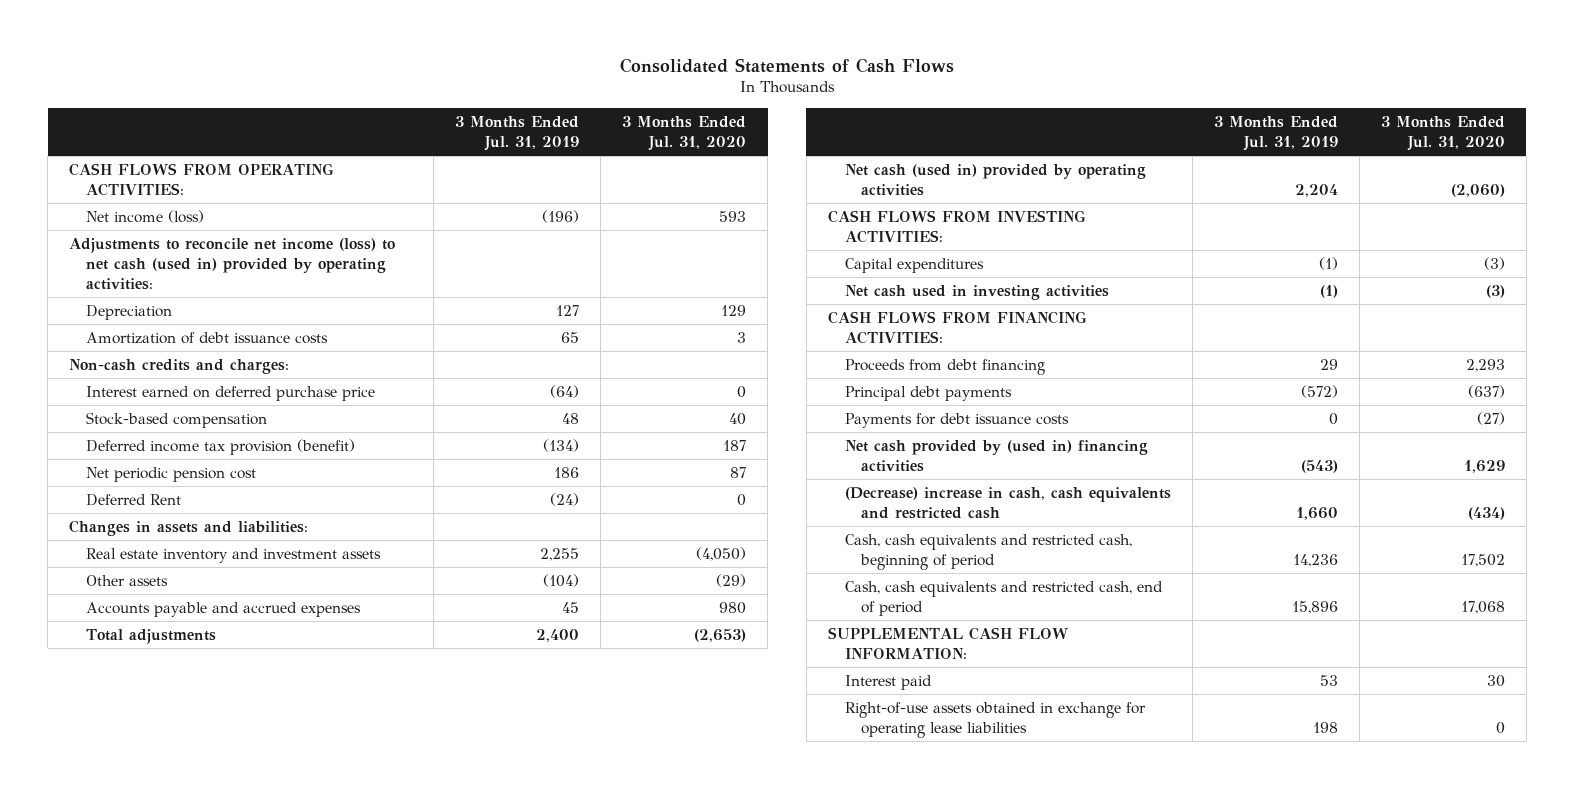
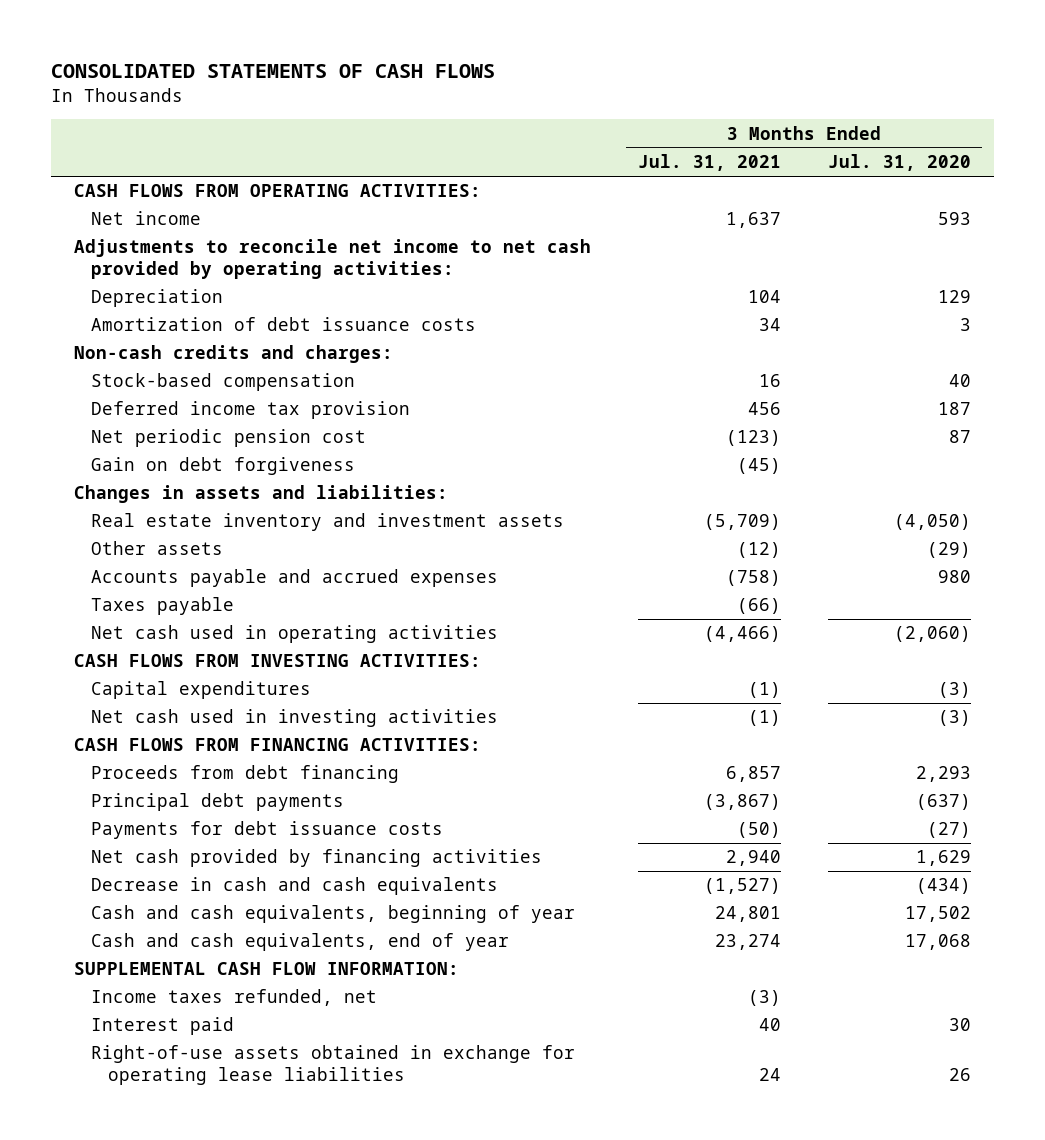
- Consolidated Statements of Cash Flows
+ CONSOLIDATED STATEMENTS OF CASH FLOWS
- | 3 Months Ended Jul. 31, 2019 | 3 Months Ended Jul. 31, 2020
+ | 3 Months Ended Jul. 31, 2021 | 3 Months Ended Jul. 31, 2020
- Net income (loss) | (196) | 593
- Adjustments to reconcile net income (loss) to net cash (used in) provided by operating activities:
+ Net income | 1,637 | 593
+ Adjustments to reconcile net income to net cash provided by operating activities:
- Interest earned on deferred purchase price | (64) | 0
- Deferred income tax provision (benefit) | (134) | 187
+ Deferred income tax provision | 456 | 187
- Deferred Rent | (24) | 0
+ Gain on debt forgiveness | (45) |
- Total adjustments | 2,400 | (2,653)
- Net cash (used in) provided by operating activities | 2,204 | (2,060)
+ Taxes payable | (66) |
+ Net cash used in operating activities | (4,466) | (2,060)
- Net cash provided by (used in) financing activities | (543) | 1,629
- (Decrease) increase in cash, cash equivalents and restricted cash | 1,660 | (434)
- Cash, cash equivalents and restricted cash, beginning of period | 14,236 | 17,502
- Cash, cash equivalents and restricted cash, end of period | 15,896 | 17,068
+ Net cash provided by financing activities | 2,940 | 1,629
+ Decrease in cash and cash equivalents | (1,527) | (434)
+ Cash and cash equivalents, beginning of year | 24,801 | 17,502
+ Cash and cash equivalents, end of year | 23,274 | 17,068
+ Income taxes refunded, net | (3) |
- Right-of-use assets obtained in exchange for operating lease liabilities | 198 | 0
+ Right-of-use assets obtained in exchange for operating lease liabilities | 24 | 26

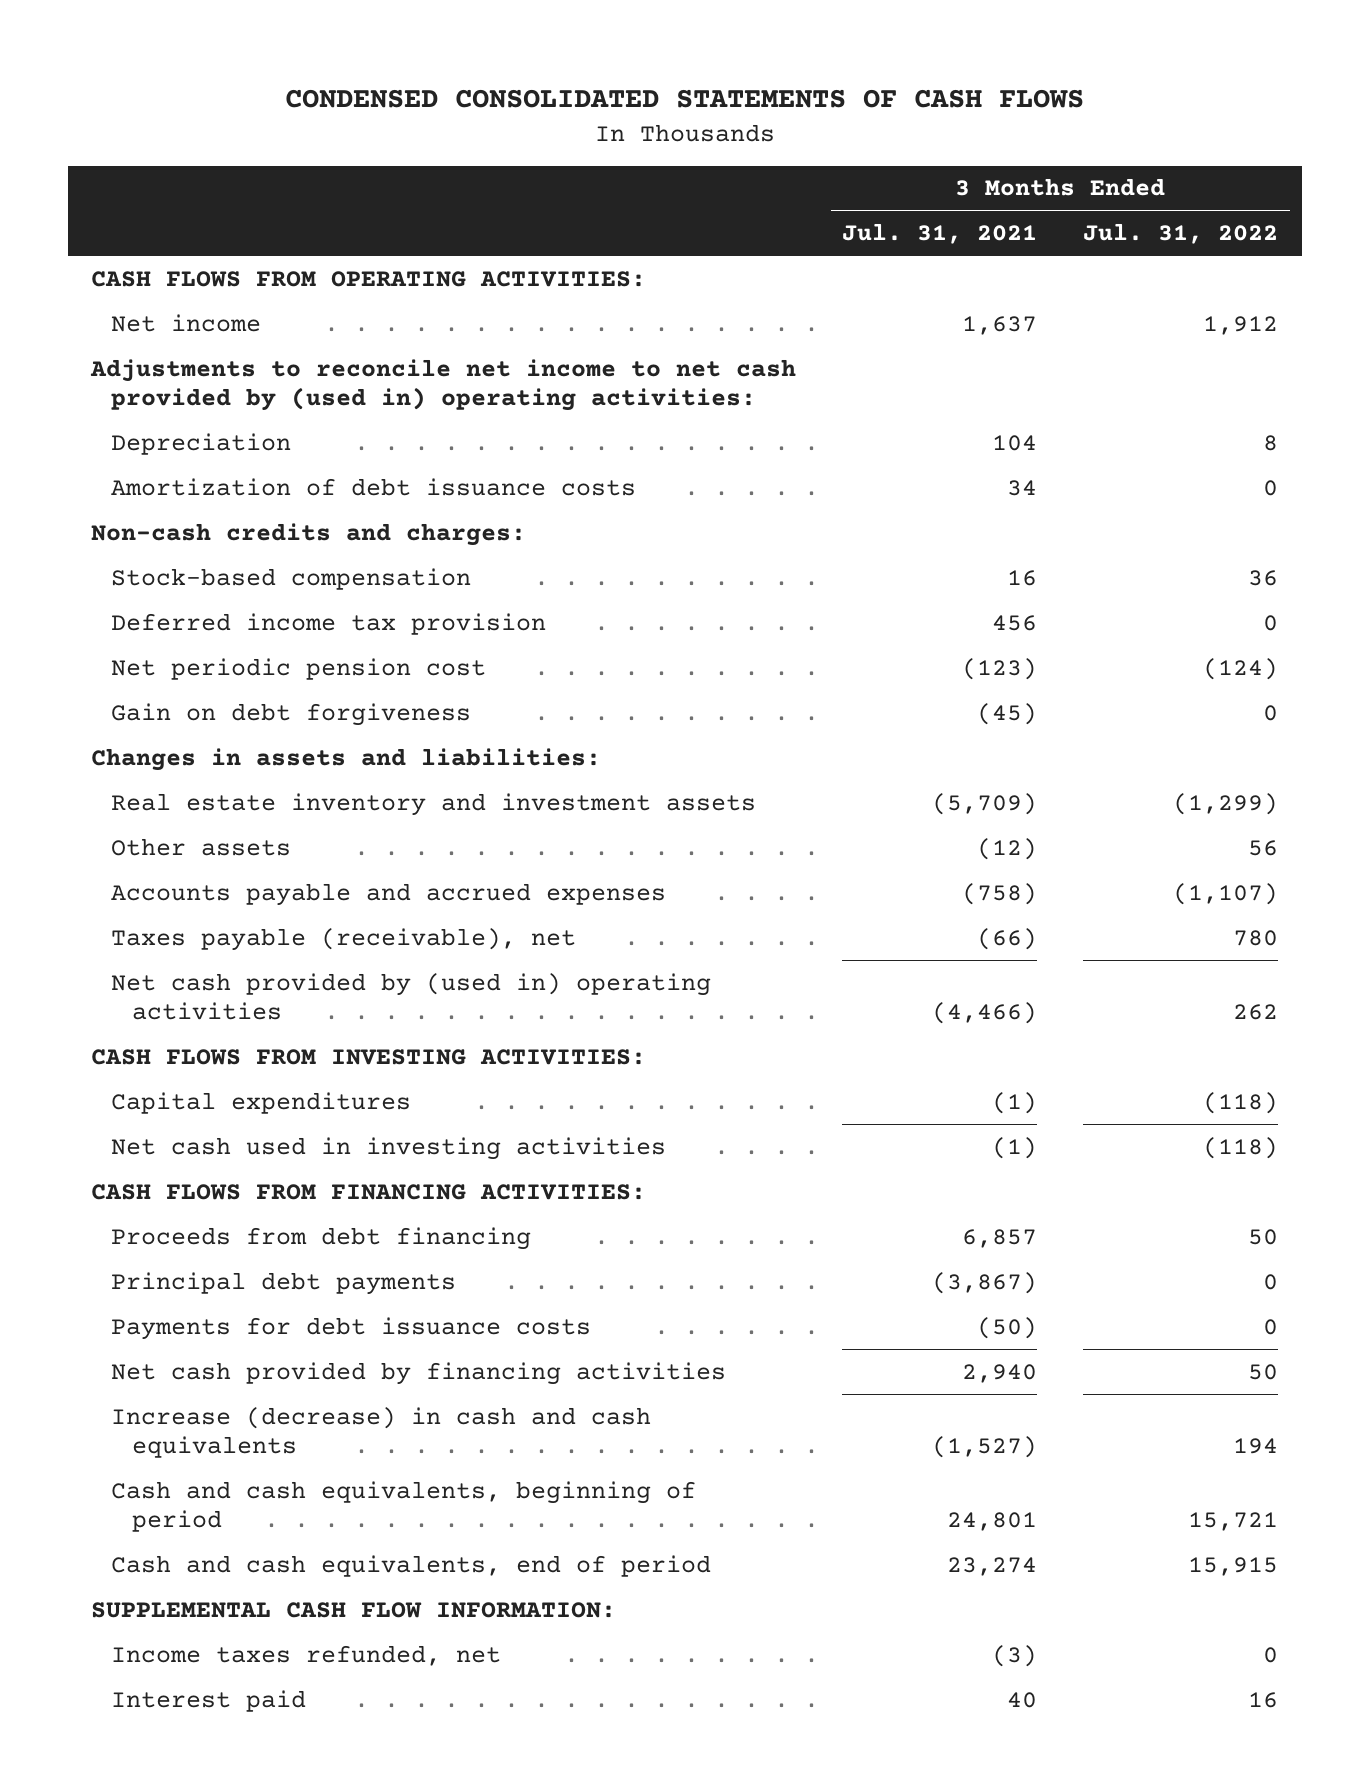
- CONSOLIDATED STATEMENTS OF CASH FLOWS
+ CONDENSED CONSOLIDATED STATEMENTS OF CASH FLOWS
- | 3 Months Ended Jul. 31, 2021 | 3 Months Ended Jul. 31, 2020
+ | 3 Months Ended Jul. 31, 2021 | 3 Months Ended Jul. 31, 2022
- Adjustments to reconcile net income to net cash provided by operating activities:
+ Adjustments to reconcile net income to net cash provided by (used in) operating activities:
- Taxes payable | (66) |
- Net cash used in operating activities | (4,466) | (2,060)
+ Taxes payable (receivable), net | (66) | 780
+ Net cash provided by (used in) operating activities | (4,466) | 262
- Decrease in cash and cash equivalents | (1,527) | (434)
- Cash and cash equivalents, beginning of year | 24,801 | 17,502
- Cash and cash equivalents, end of year | 23,274 | 17,068
+ Increase (decrease) in cash and cash equivalents | (1,527) | 194
+ Cash and cash equivalents, beginning of period | 24,801 | 15,721
+ Cash and cash equivalents, end of period | 23,274 | 15,915
- Right-of-use assets obtained in exchange for operating lease liabilities | 24 | 26

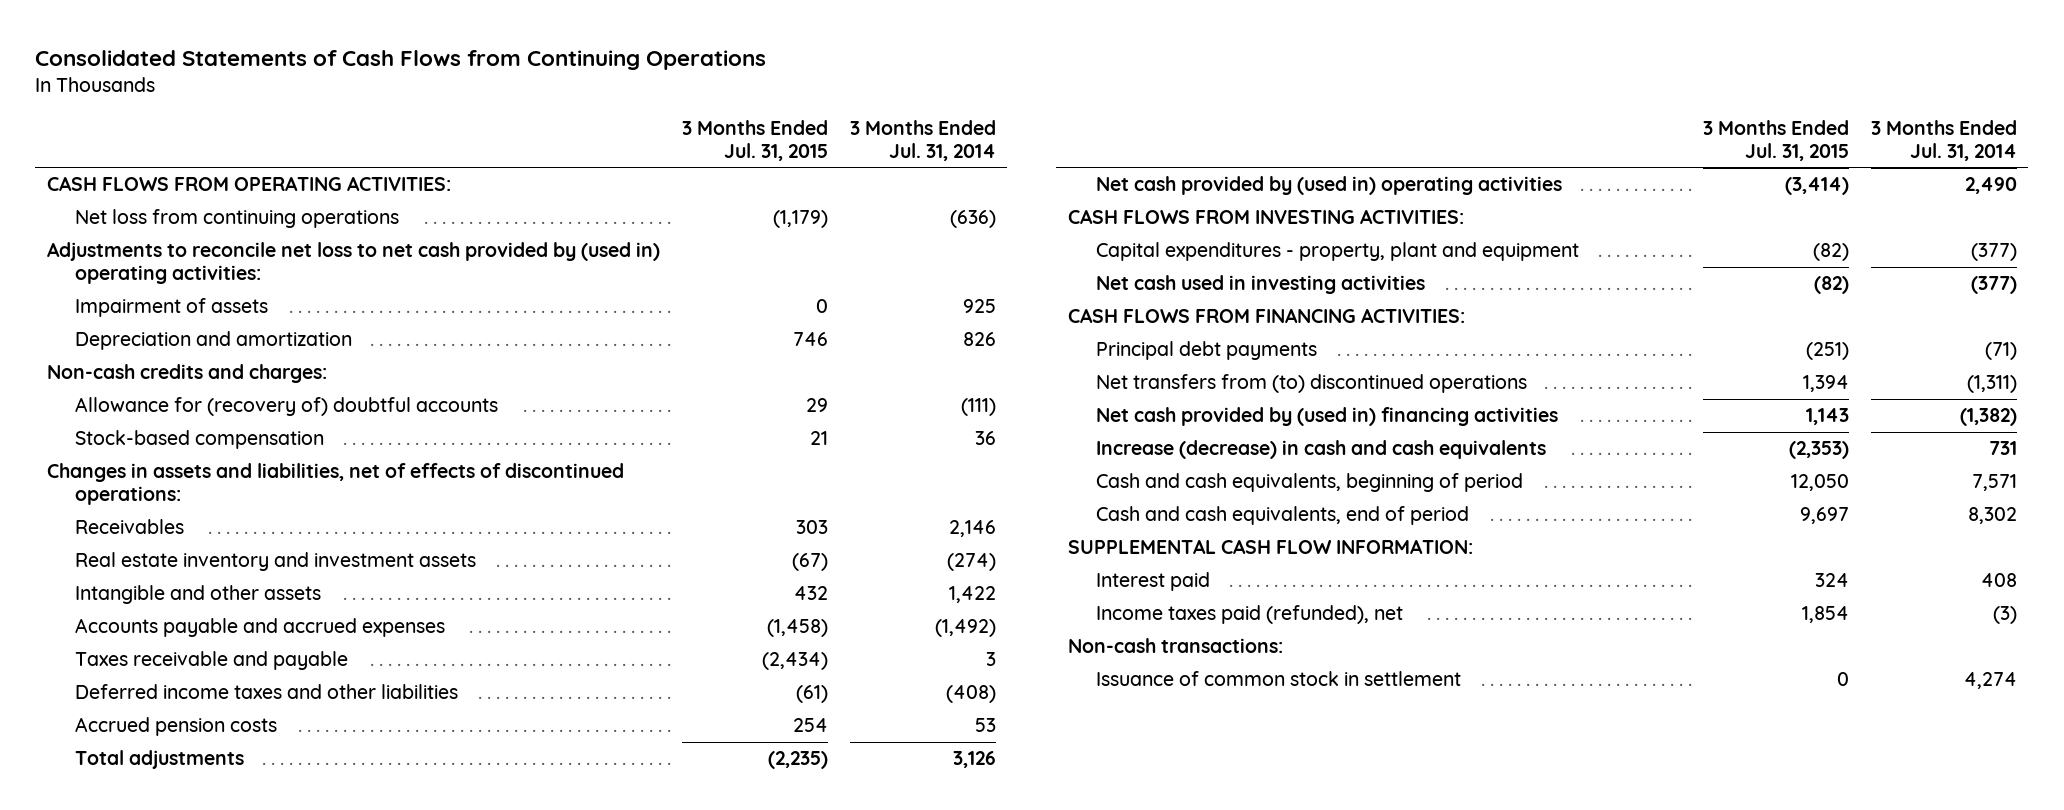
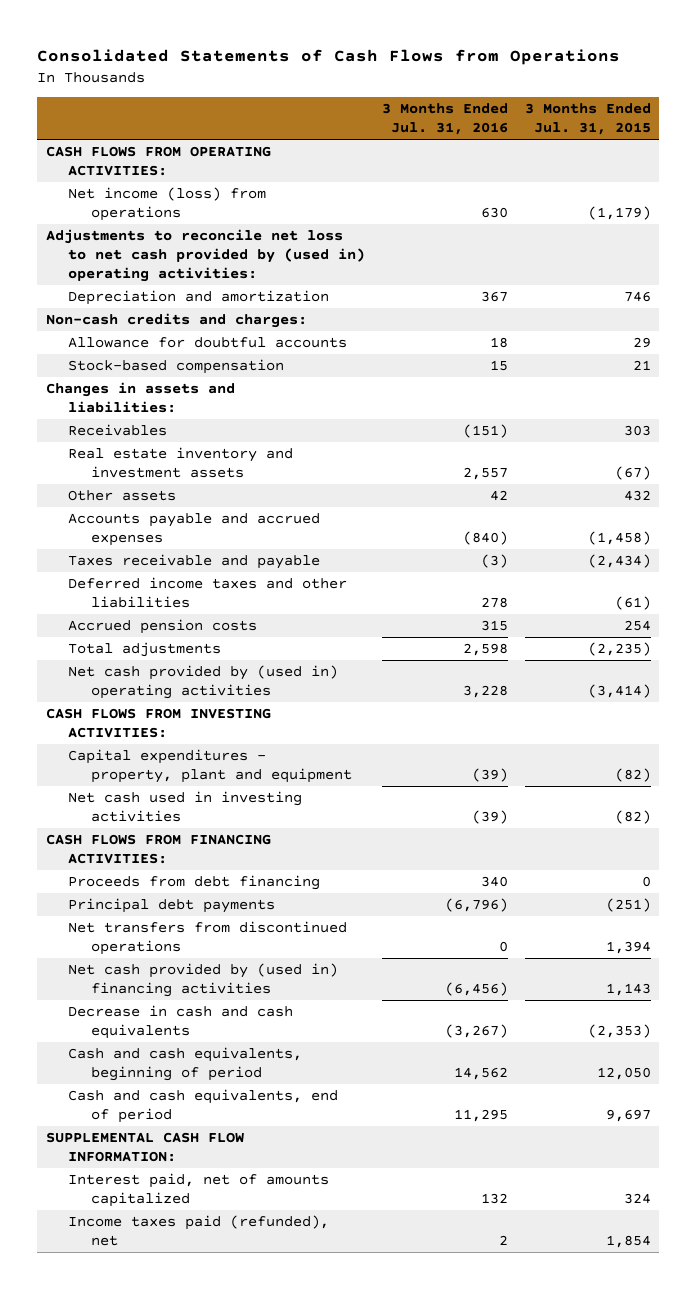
- Consolidated Statements of Cash Flows from Continuing Operations
+ Consolidated Statements of Cash Flows from Operations
- | 3 Months Ended Jul. 31, 2015 | 3 Months Ended Jul. 31, 2014
+ | 3 Months Ended Jul. 31, 2016 | 3 Months Ended Jul. 31, 2015
- Net loss from continuing operations | (1,179) | (636)
+ Net income (loss) from operations | 630 | (1,179)
- Impairment of assets | 0 | 925
- Allowance for (recovery of) doubtful accounts | 29 | (111)
+ Allowance for doubtful accounts | 18 | 29
- Changes in assets and liabilities, net of effects of discontinued operations:
+ Changes in assets and liabilities:
- Intangible and other assets | 432 | 1,422
+ Other assets | 42 | 432
+ Proceeds from debt financing | 340 | 0
- Net transfers from (to) discontinued operations | 1,394 | (1,311)
+ Net transfers from discontinued operations | 0 | 1,394
- Increase (decrease) in cash and cash equivalents | (2,353) | 731
+ Decrease in cash and cash equivalents | (3,267) | (2,353)
- Interest paid | 324 | 408
+ Interest paid, net of amounts capitalized | 132 | 324
- Non-cash transactions:
- Issuance of common stock in settlement | 0 | 4,274

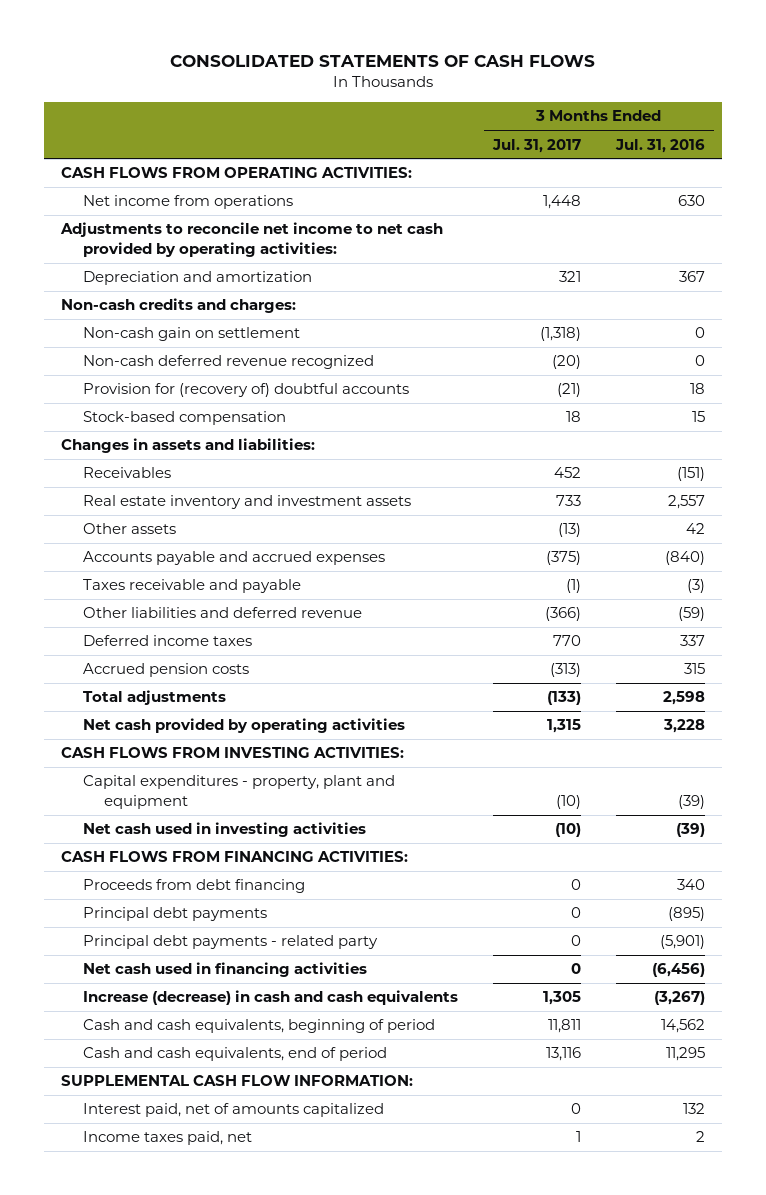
- Consolidated Statements of Cash Flows from Operations
+ CONSOLIDATED STATEMENTS OF CASH FLOWS
- | 3 Months Ended Jul. 31, 2016 | 3 Months Ended Jul. 31, 2015
+ | 3 Months Ended Jul. 31, 2017 | 3 Months Ended Jul. 31, 2016
- Net income (loss) from operations | 630 | (1,179)
- Adjustments to reconcile net loss to net cash provided by (used in) operating activities:
+ Net income from operations | 1,448 | 630
+ Adjustments to reconcile net income to net cash provided by operating activities:
- Allowance for doubtful accounts | 18 | 29
+ Non-cash gain on settlement | (1,318) | 0
+ Non-cash deferred revenue recognized | (20) | 0
+ Provision for (recovery of) doubtful accounts | (21) | 18
- Deferred income taxes and other liabilities | 278 | (61)
+ Other liabilities and deferred revenue | (366) | (59)
+ Deferred income taxes | 770 | 337
- Net cash provided by (used in) operating activities | 3,228 | (3,414)
+ Net cash provided by operating activities | 1,315 | 3,228
- Principal debt payments | (6,796) | (251)
- Net transfers from discontinued operations | 0 | 1,394
- Net cash provided by (used in) financing activities | (6,456) | 1,143
- Decrease in cash and cash equivalents | (3,267) | (2,353)
+ Principal debt payments | 0 | (895)
+ Principal debt payments - related party | 0 | (5,901)
+ Net cash used in financing activities | 0 | (6,456)
+ Increase (decrease) in cash and cash equivalents | 1,305 | (3,267)
- Income taxes paid (refunded), net | 2 | 1,854
+ Income taxes paid, net | 1 | 2

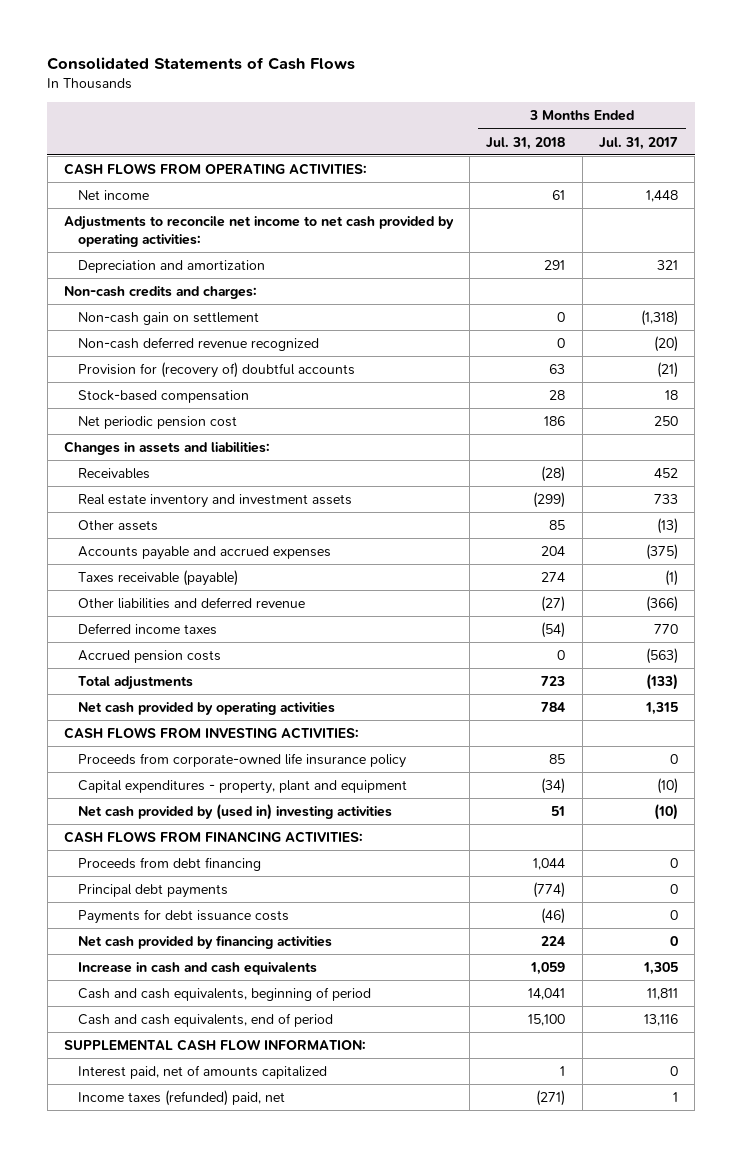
- CONSOLIDATED STATEMENTS OF CASH FLOWS
+ Consolidated Statements of Cash Flows
- | 3 Months Ended Jul. 31, 2017 | 3 Months Ended Jul. 31, 2016
+ | 3 Months Ended Jul. 31, 2018 | 3 Months Ended Jul. 31, 2017
- Net income from operations | 1,448 | 630
+ Net income | 61 | 1,448
+ Net periodic pension cost | 186 | 250
- Taxes receivable and payable | (1) | (3)
+ Taxes receivable (payable) | 274 | (1)
- Accrued pension costs | (313) | 315
+ Accrued pension costs | 0 | (563)
+ Proceeds from corporate-owned life insurance policy | 85 | 0
- Net cash used in investing activities | (10) | (39)
+ Net cash provided by (used in) investing activities | 51 | (10)
- Principal debt payments - related party | 0 | (5,901)
- Net cash used in financing activities | 0 | (6,456)
- Increase (decrease) in cash and cash equivalents | 1,305 | (3,267)
+ Payments for debt issuance costs | (46) | 0
+ Net cash provided by financing activities | 224 | 0
+ Increase in cash and cash equivalents | 1,059 | 1,305
- Income taxes paid, net | 1 | 2
+ Income taxes (refunded) paid, net | (271) | 1

